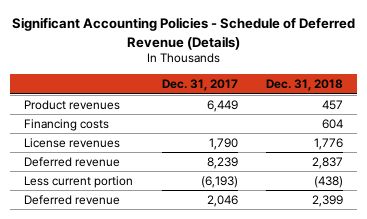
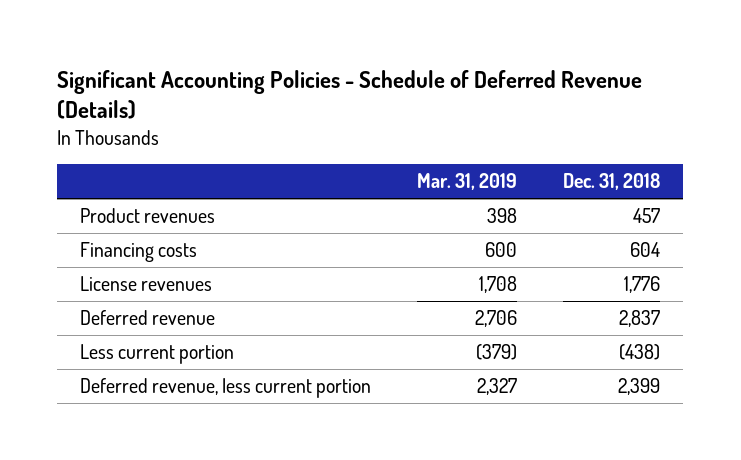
- | Dec. 31, 2017 | Dec. 31, 2018
+ | Mar. 31, 2019 | Dec. 31, 2018
- Deferred revenue | 2,046 | 2,399
+ Deferred revenue, less current portion | 2,327 | 2,399

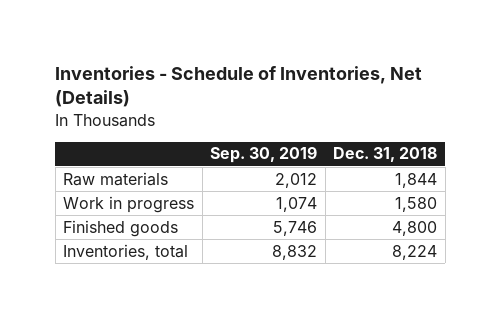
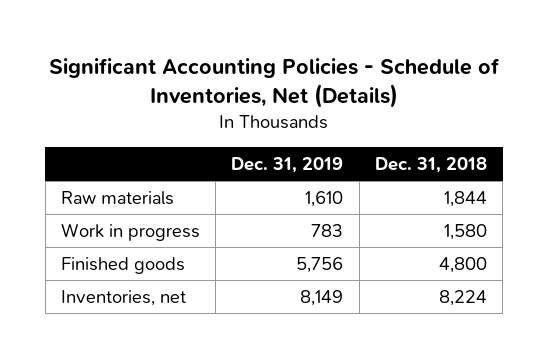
- Inventories - Schedule of Inventories, Net (Details)
+ Significant Accounting Policies - Schedule of Inventories, Net (Details)
- | Sep. 30, 2019 | Dec. 31, 2018
+ | Dec. 31, 2019 | Dec. 31, 2018
- Inventories, total | 8,832 | 8,224
+ Inventories, net | 8,149 | 8,224

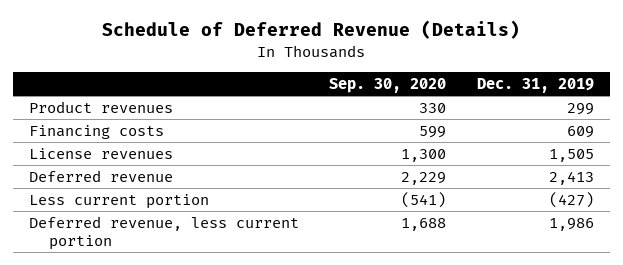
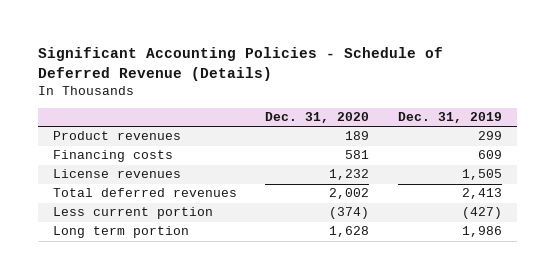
- Schedule of Deferred Revenue (Details)
+ Significant Accounting Policies - Schedule of Deferred Revenue (Details)
- | Sep. 30, 2020 | Dec. 31, 2019
+ | Dec. 31, 2020 | Dec. 31, 2019
- Deferred revenue | 2,229 | 2,413
+ Total deferred revenues | 2,002 | 2,413
- Deferred revenue, less current portion | 1,688 | 1,986
+ Long term portion | 1,628 | 1,986

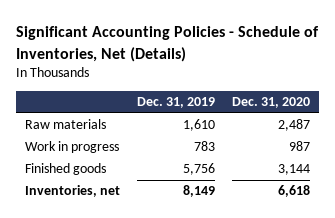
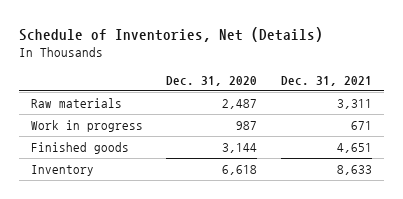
- Significant Accounting Policies - Schedule of Inventories, Net (Details)
+ Schedule of Inventories, Net (Details)
- | Dec. 31, 2019 | Dec. 31, 2020
+ | Dec. 31, 2020 | Dec. 31, 2021
- Inventories, net | 8,149 | 6,618
+ Inventory | 6,618 | 8,633

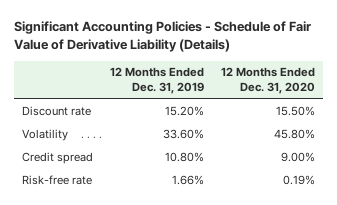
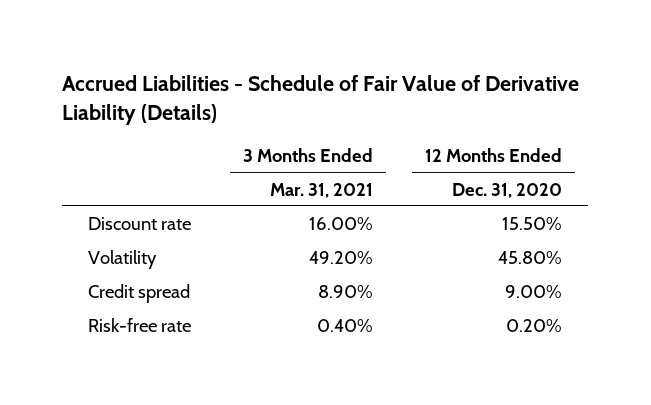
- Significant Accounting Policies - Schedule of Fair Value of Derivative Liability (Details)
+ Accrued Liabilities - Schedule of Fair Value of Derivative Liability (Details)
- | 12 Months Ended Dec. 31, 2019 | 12 Months Ended Dec. 31, 2020
+ | 3 Months Ended Mar. 31, 2021 | 12 Months Ended Dec. 31, 2020
- Risk-free rate | 1.66% | 0.19%
+ Risk-free rate | 0.40% | 0.20%

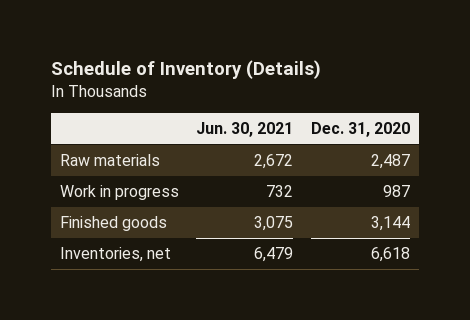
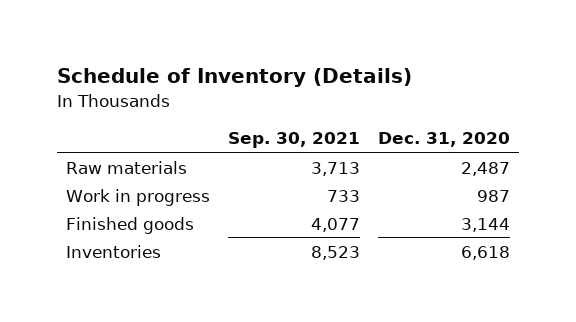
- | Jun. 30, 2021 | Dec. 31, 2020
+ | Sep. 30, 2021 | Dec. 31, 2020
- Inventories, net | 6,479 | 6,618
+ Inventories | 8,523 | 6,618

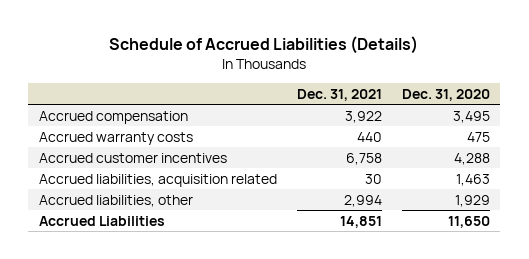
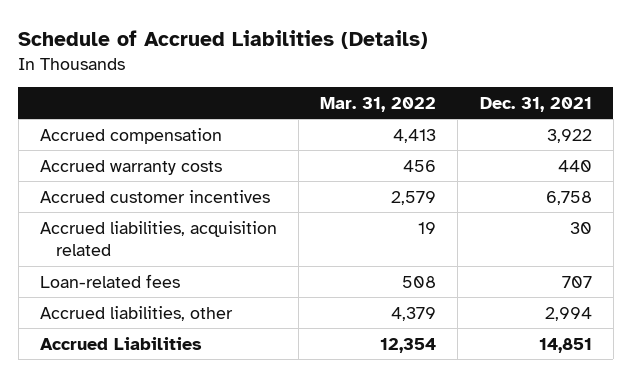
- | Dec. 31, 2021 | Dec. 31, 2020
+ | Mar. 31, 2022 | Dec. 31, 2021
+ Loan-related fees | 508 | 707

